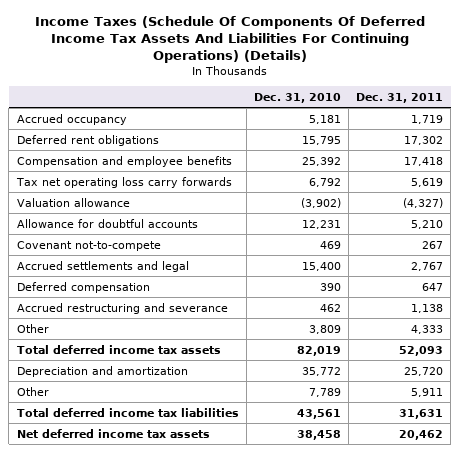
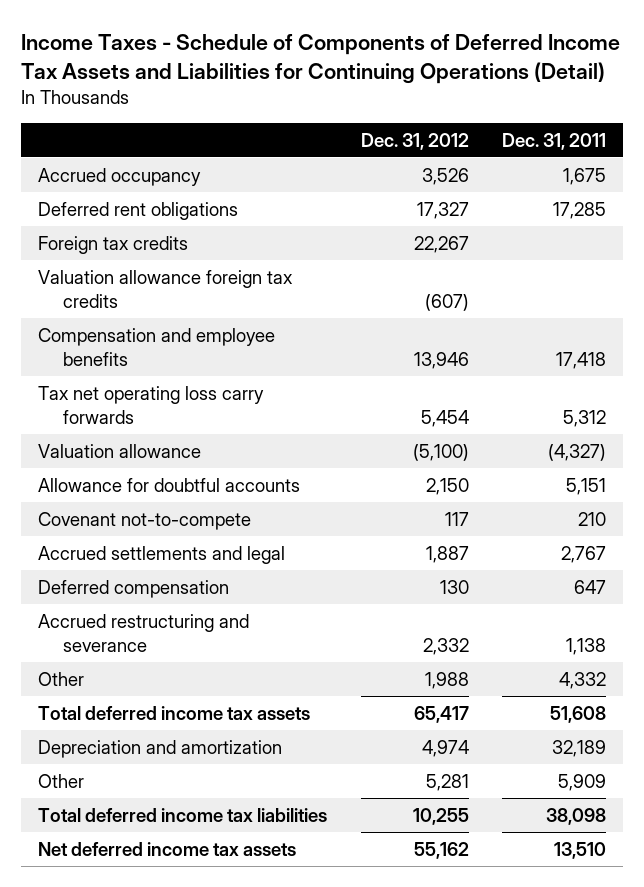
- Income Taxes (Schedule Of Components Of Deferred Income Tax Assets And Liabilities For Continuing Operations) (Details)
+ Income Taxes - Schedule of Components of Deferred Income Tax Assets and Liabilities for Continuing Operations (Detail)
- | Dec. 31, 2010 | Dec. 31, 2011
+ | Dec. 31, 2012 | Dec. 31, 2011
- Accrued occupancy | 5,181 | 1,719
- Deferred rent obligations | 15,795 | 17,302
+ Accrued occupancy | 3,526 | 1,675
+ Deferred rent obligations | 17,327 | 17,285
+ Foreign tax credits | 22,267 |
+ Valuation allowance foreign tax credits | (607) |
- Tax net operating loss carry forwards | 6,792 | 5,619
+ Tax net operating loss carry forwards | 5,454 | 5,312
- Allowance for doubtful accounts | 12,231 | 5,210
- Covenant not-to-compete | 469 | 267
+ Allowance for doubtful accounts | 2,150 | 5,151
+ Covenant not-to-compete | 117 | 210
- Other | 3,809 | 4,333
- Total deferred income tax assets | 82,019 | 52,093
- Depreciation and amortization | 35,772 | 25,720
- Other | 7,789 | 5,911
- Total deferred income tax liabilities | 43,561 | 31,631
- Net deferred income tax assets | 38,458 | 20,462
+ Other | 1,988 | 4,332
+ Total deferred income tax assets | 65,417 | 51,608
+ Depreciation and amortization | 4,974 | 32,189
+ Other | 5,281 | 5,909
+ Total deferred income tax liabilities | 10,255 | 38,098
+ Net deferred income tax assets | 55,162 | 13,510

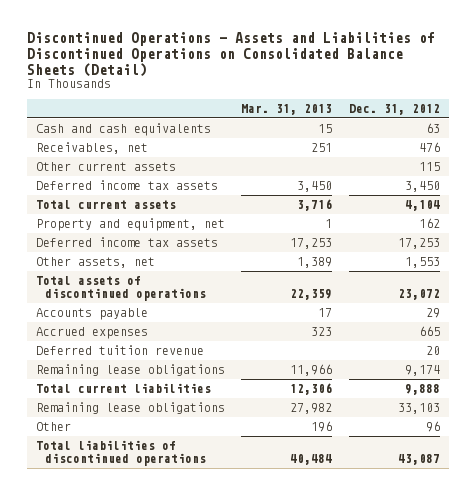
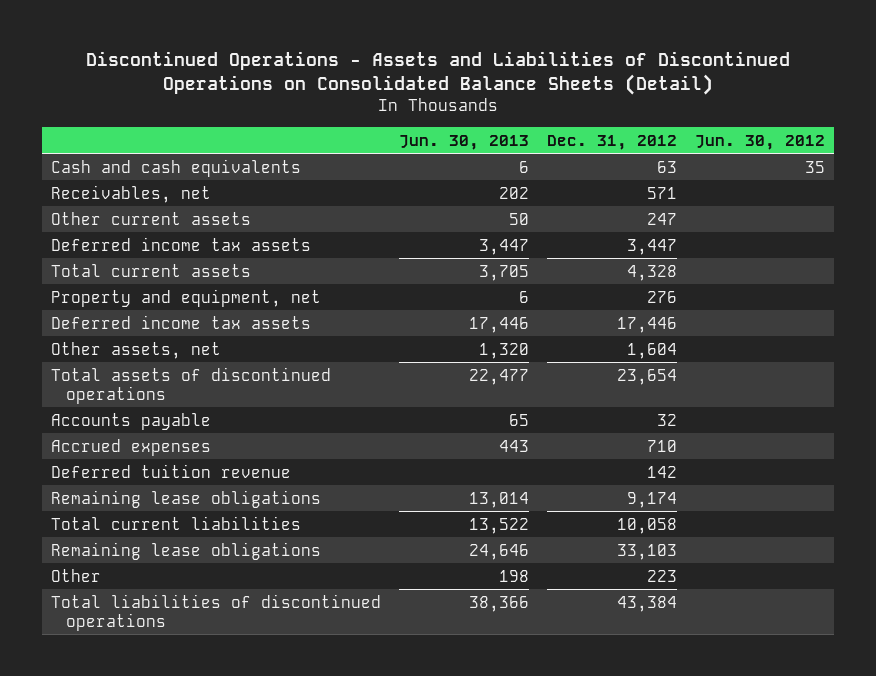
- | Mar. 31, 2013 | Dec. 31, 2012
+ | Jun. 30, 2013 | Dec. 31, 2012 | Jun. 30, 2012
- Receivables, net | 251 | 476
- Other current assets | | 115
- Deferred income tax assets | 3,450 | 3,450
- Total current assets | 3,716 | 4,104
- Property and equipment, net | 1 | 162
- Deferred income tax assets | 17,253 | 17,253
- Other assets, net | 1,389 | 1,553
- Total assets of discontinued operations | 22,359 | 23,072
- Accounts payable | 17 | 29
- Accrued expenses | 323 | 665
- Deferred tuition revenue | | 20
+ Receivables, net | 202 | 571 |
+ Other current assets | 50 | 247 |
+ Deferred income tax assets | 3,447 | 3,447 |
+ Total current assets | 3,705 | 4,328 |
+ Property and equipment, net | 6 | 276 |
+ Deferred income tax assets | 17,446 | 17,446 |
+ Other assets, net | 1,320 | 1,604 |
+ Total assets of discontinued operations | 22,477 | 23,654 |
+ Accounts payable | 65 | 32 |
+ Accrued expenses | 443 | 710 |
+ Deferred tuition revenue | | 142 |
- Total current liabilities | 12,306 | 9,888
+ Total current liabilities | 13,522 | 10,058 |
- Other | 196 | 96
- Total liabilities of discontinued operations | 40,484 | 43,087
+ Other | 198 | 223 |
+ Total liabilities of discontinued operations | 38,366 | 43,384 |

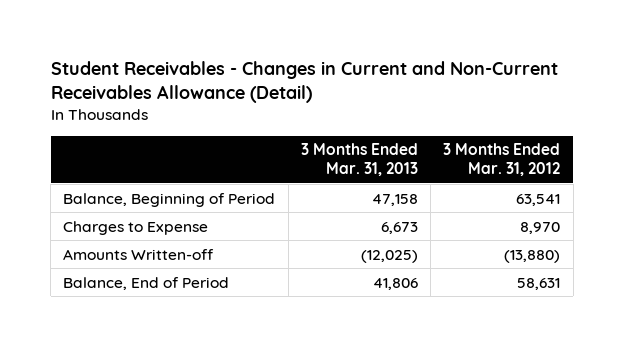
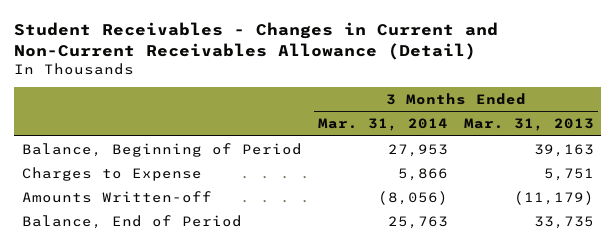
- | 3 Months Ended Mar. 31, 2013 | 3 Months Ended Mar. 31, 2012
+ | 3 Months Ended Mar. 31, 2014 | 3 Months Ended Mar. 31, 2013
- Balance, Beginning of Period | 47,158 | 63,541
- Charges to Expense | 6,673 | 8,970
- Amounts Written-off | (12,025) | (13,880)
- Balance, End of Period | 41,806 | 58,631
+ Balance, Beginning of Period | 27,953 | 39,163
+ Charges to Expense | 5,866 | 5,751
+ Amounts Written-off | (8,056) | (11,179)
+ Balance, End of Period | 25,763 | 33,735

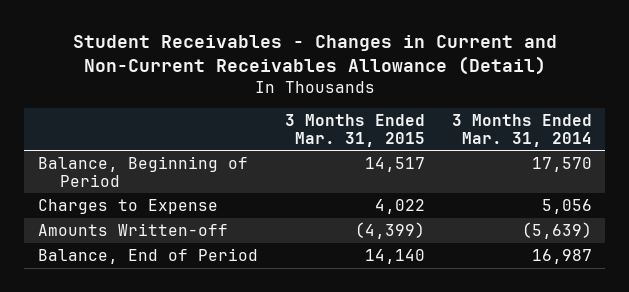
- | 3 Months Ended Mar. 31, 2014 | 3 Months Ended Mar. 31, 2013
+ | 3 Months Ended Mar. 31, 2015 | 3 Months Ended Mar. 31, 2014
- Balance, Beginning of Period | 27,953 | 39,163
- Charges to Expense | 5,866 | 5,751
- Amounts Written-off | (8,056) | (11,179)
- Balance, End of Period | 25,763 | 33,735
+ Balance, Beginning of Period | 14,517 | 17,570
+ Charges to Expense | 4,022 | 5,056
+ Amounts Written-off | (4,399) | (5,639)
+ Balance, End of Period | 14,140 | 16,987

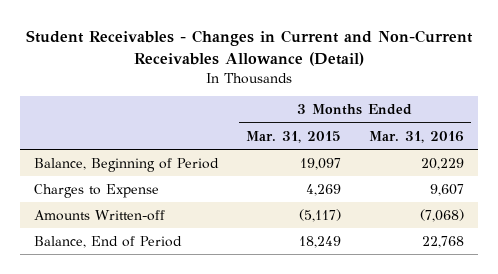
- | 3 Months Ended Mar. 31, 2015 | 3 Months Ended Mar. 31, 2014
+ | 3 Months Ended Mar. 31, 2015 | 3 Months Ended Mar. 31, 2016
- Balance, Beginning of Period | 14,517 | 17,570
- Charges to Expense | 4,022 | 5,056
- Amounts Written-off | (4,399) | (5,639)
- Balance, End of Period | 14,140 | 16,987
+ Balance, Beginning of Period | 19,097 | 20,229
+ Charges to Expense | 4,269 | 9,607
+ Amounts Written-off | (5,117) | (7,068)
+ Balance, End of Period | 18,249 | 22,768

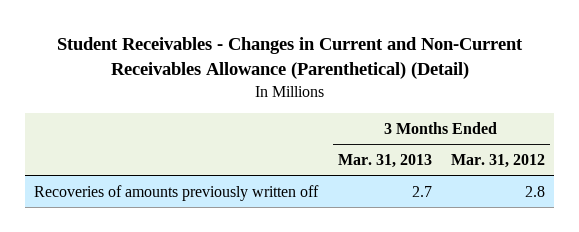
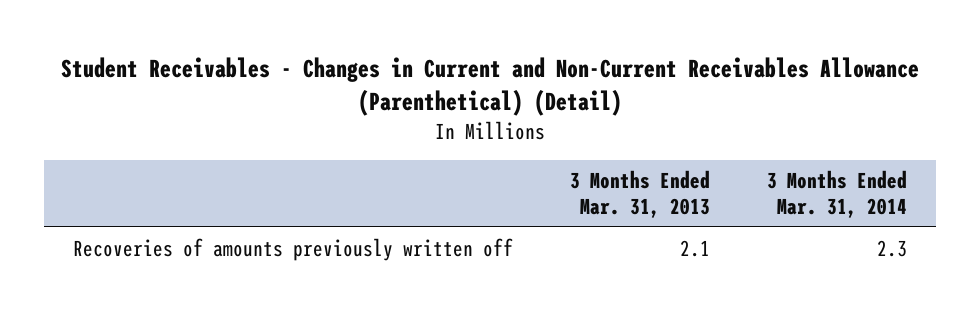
- | 3 Months Ended Mar. 31, 2013 | 3 Months Ended Mar. 31, 2012
+ | 3 Months Ended Mar. 31, 2013 | 3 Months Ended Mar. 31, 2014
- Recoveries of amounts previously written off | 2.7 | 2.8
+ Recoveries of amounts previously written off | 2.1 | 2.3

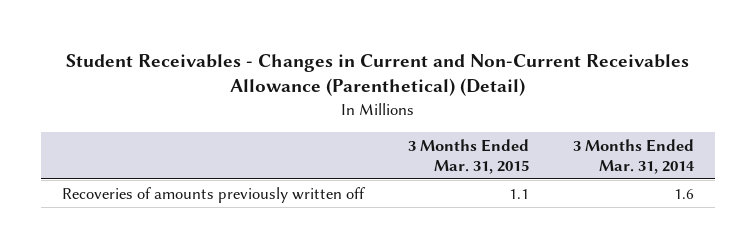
- | 3 Months Ended Mar. 31, 2013 | 3 Months Ended Mar. 31, 2014
+ | 3 Months Ended Mar. 31, 2015 | 3 Months Ended Mar. 31, 2014
- Recoveries of amounts previously written off | 2.1 | 2.3
+ Recoveries of amounts previously written off | 1.1 | 1.6

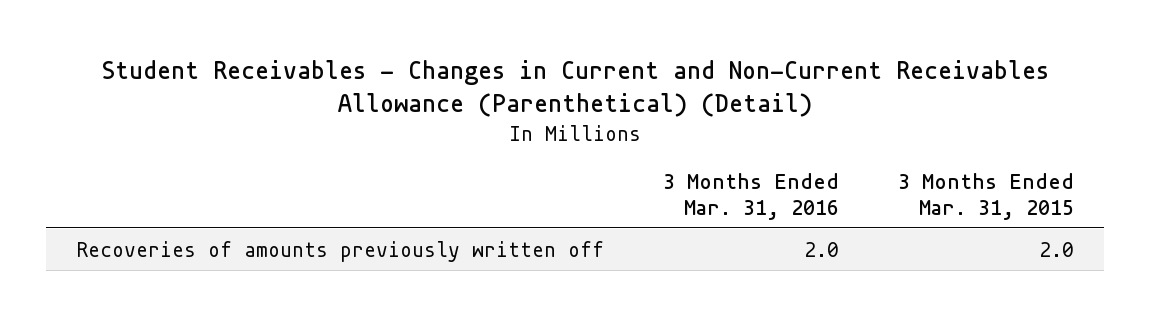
- | 3 Months Ended Mar. 31, 2015 | 3 Months Ended Mar. 31, 2014
+ | 3 Months Ended Mar. 31, 2016 | 3 Months Ended Mar. 31, 2015
- Recoveries of amounts previously written off | 1.1 | 1.6
+ Recoveries of amounts previously written off | 2.0 | 2.0

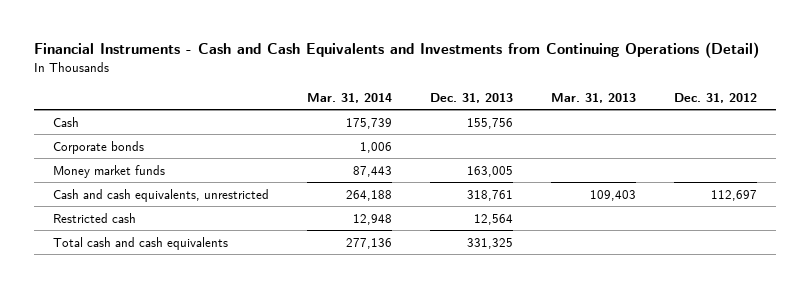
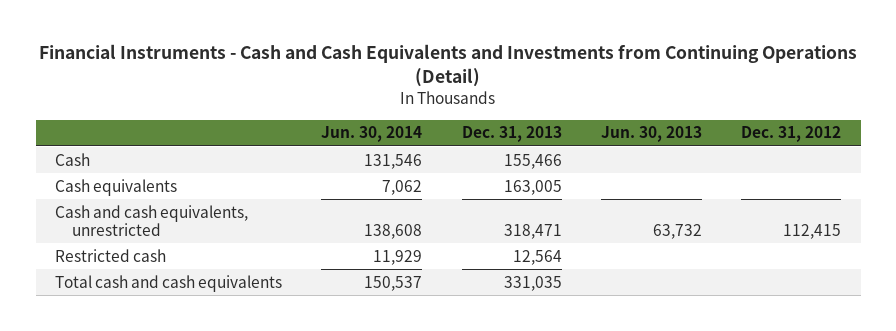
- | Mar. 31, 2014 | Dec. 31, 2013 | Mar. 31, 2013 | Dec. 31, 2012
+ | Jun. 30, 2014 | Dec. 31, 2013 | Jun. 30, 2013 | Dec. 31, 2012
- Cash | 175,739 | 155,756 | |
- Corporate bonds | 1,006 | | |
- Money market funds | 87,443 | 163,005 | |
- Cash and cash equivalents, unrestricted | 264,188 | 318,761 | 109,403 | 112,697
+ Cash | 131,546 | 155,466 | |
+ Cash equivalents | 7,062 | 163,005 | |
+ Cash and cash equivalents, unrestricted | 138,608 | 318,471 | 63,732 | 112,415
- Total cash and cash equivalents | 277,136 | 331,325 | |
+ Total cash and cash equivalents | 150,537 | 331,035 | |

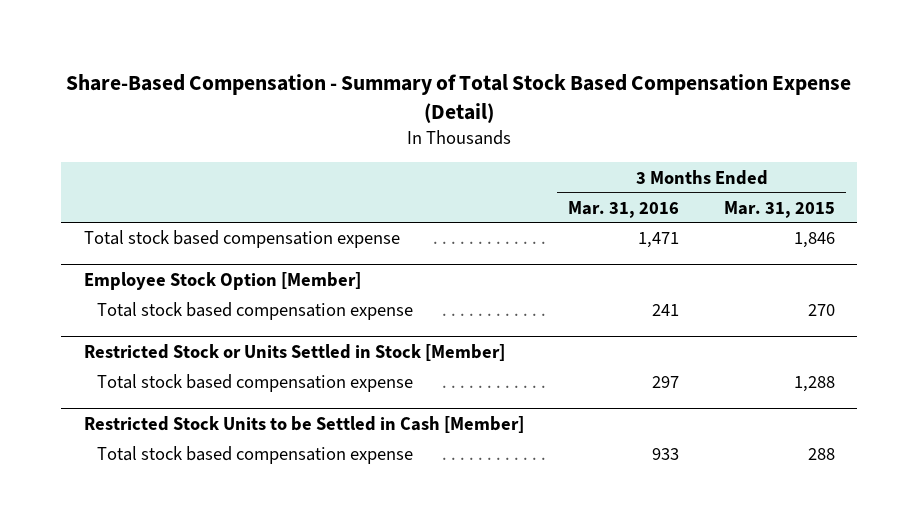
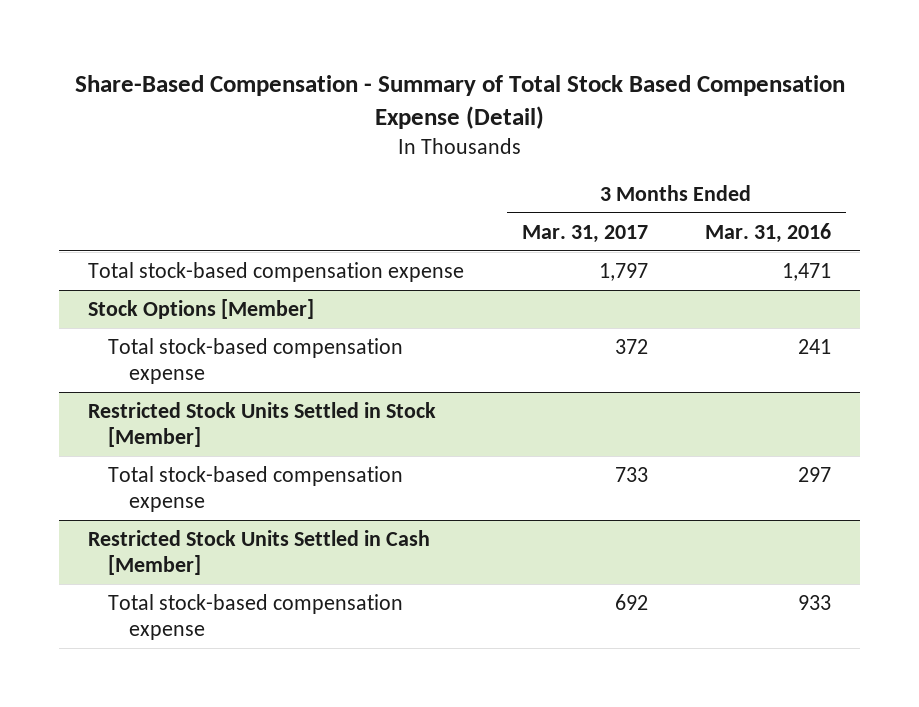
- | 3 Months Ended Mar. 31, 2016 | 3 Months Ended Mar. 31, 2015
+ | 3 Months Ended Mar. 31, 2017 | 3 Months Ended Mar. 31, 2016
- Total stock based compensation expense | 1,471 | 1,846
- Employee Stock Option [Member]
- Total stock based compensation expense | 241 | 270
- Restricted Stock or Units Settled in Stock [Member]
- Total stock based compensation expense | 297 | 1,288
- Restricted Stock Units to be Settled in Cash [Member]
- Total stock based compensation expense | 933 | 288
+ Total stock-based compensation expense | 1,797 | 1,471
+ Stock Options [Member]
+ Total stock-based compensation expense | 372 | 241
+ Restricted Stock Units Settled in Stock [Member]
+ Total stock-based compensation expense | 733 | 297
+ Restricted Stock Units Settled in Cash [Member]
+ Total stock-based compensation expense | 692 | 933

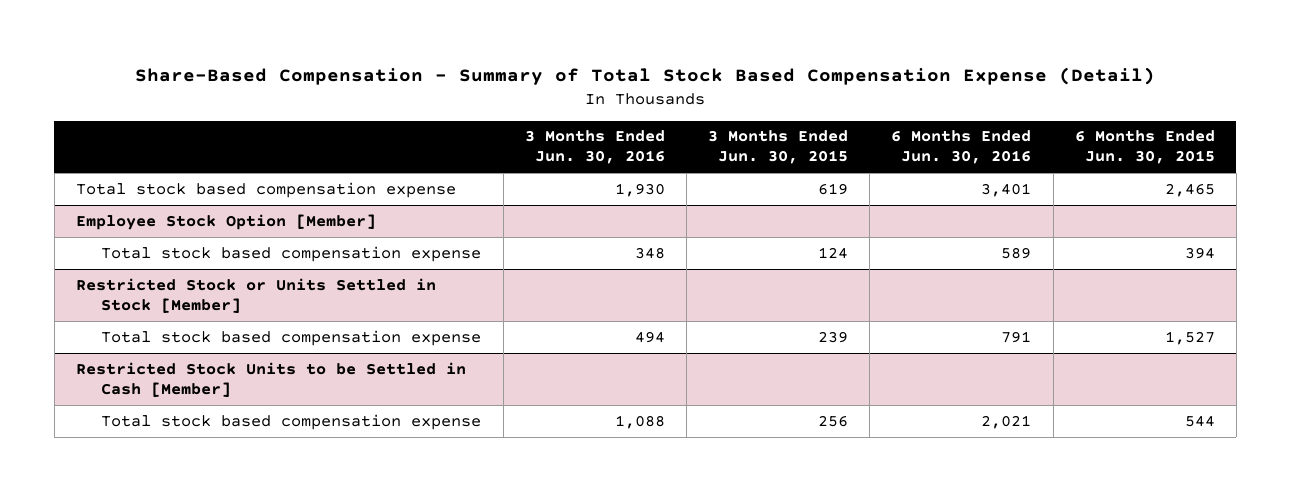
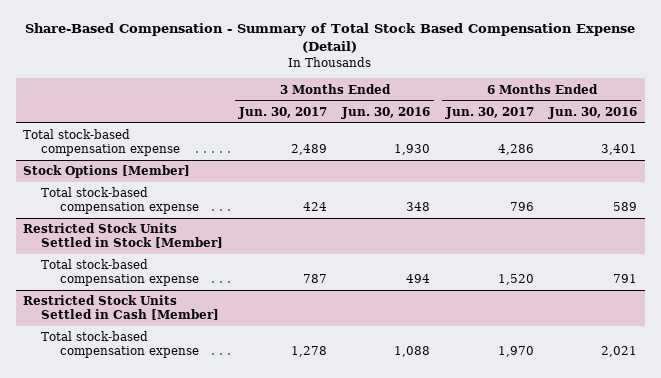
- | 3 Months Ended Jun. 30, 2016 | 3 Months Ended Jun. 30, 2015 | 6 Months Ended Jun. 30, 2016 | 6 Months Ended Jun. 30, 2015
+ | 3 Months Ended Jun. 30, 2017 | 3 Months Ended Jun. 30, 2016 | 6 Months Ended Jun. 30, 2017 | 6 Months Ended Jun. 30, 2016
- Total stock based compensation expense | 1,930 | 619 | 3,401 | 2,465
- Employee Stock Option [Member]
- Total stock based compensation expense | 348 | 124 | 589 | 394
- Restricted Stock or Units Settled in Stock [Member]
- Total stock based compensation expense | 494 | 239 | 791 | 1,527
- Restricted Stock Units to be Settled in Cash [Member]
- Total stock based compensation expense | 1,088 | 256 | 2,021 | 544
+ Total stock-based compensation expense | 2,489 | 1,930 | 4,286 | 3,401
+ Stock Options [Member]
+ Total stock-based compensation expense | 424 | 348 | 796 | 589
+ Restricted Stock Units Settled in Stock [Member]
+ Total stock-based compensation expense | 787 | 494 | 1,520 | 791
+ Restricted Stock Units Settled in Cash [Member]
+ Total stock-based compensation expense | 1,278 | 1,088 | 1,970 | 2,021

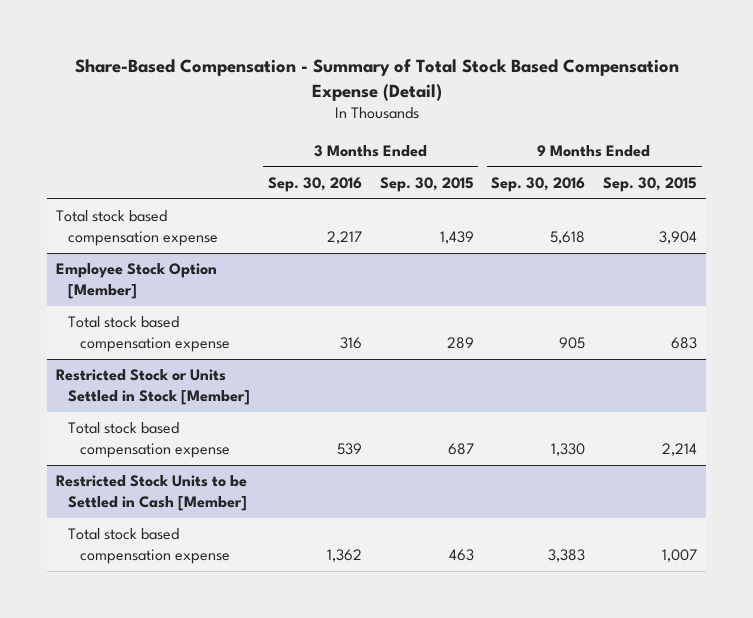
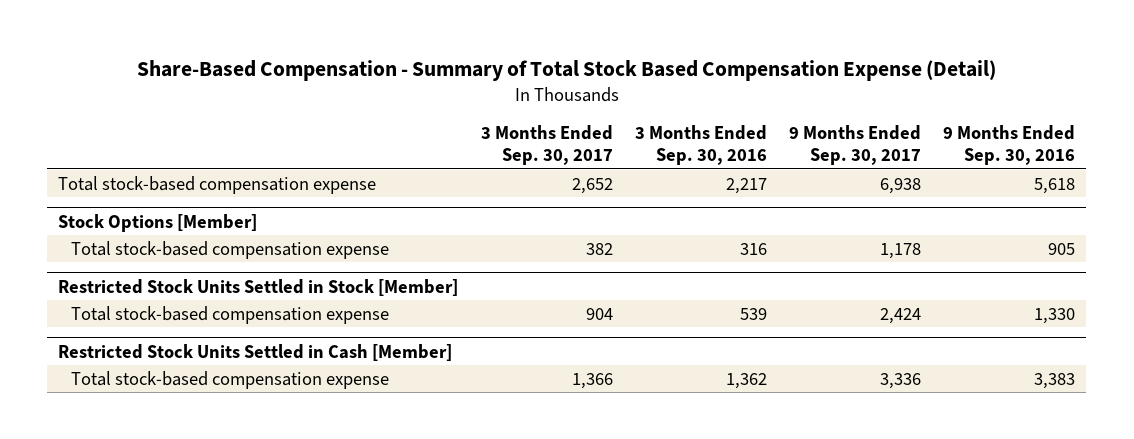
- | 3 Months Ended Sep. 30, 2016 | 3 Months Ended Sep. 30, 2015 | 9 Months Ended Sep. 30, 2016 | 9 Months Ended Sep. 30, 2015
+ | 3 Months Ended Sep. 30, 2017 | 3 Months Ended Sep. 30, 2016 | 9 Months Ended Sep. 30, 2017 | 9 Months Ended Sep. 30, 2016
- Total stock based compensation expense | 2,217 | 1,439 | 5,618 | 3,904
- Employee Stock Option [Member]
- Total stock based compensation expense | 316 | 289 | 905 | 683
- Restricted Stock or Units Settled in Stock [Member]
- Total stock based compensation expense | 539 | 687 | 1,330 | 2,214
- Restricted Stock Units to be Settled in Cash [Member]
- Total stock based compensation expense | 1,362 | 463 | 3,383 | 1,007
+ Total stock-based compensation expense | 2,652 | 2,217 | 6,938 | 5,618
+ Stock Options [Member]
+ Total stock-based compensation expense | 382 | 316 | 1,178 | 905
+ Restricted Stock Units Settled in Stock [Member]
+ Total stock-based compensation expense | 904 | 539 | 2,424 | 1,330
+ Restricted Stock Units Settled in Cash [Member]
+ Total stock-based compensation expense | 1,366 | 1,362 | 3,336 | 3,383

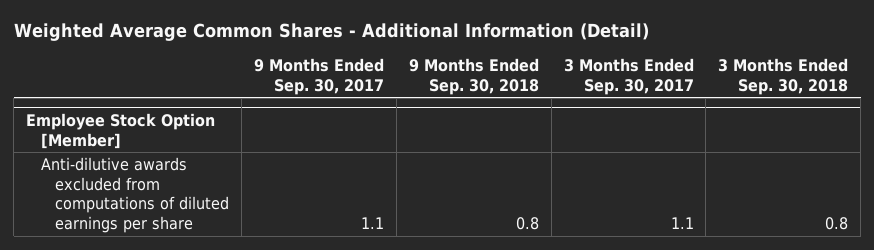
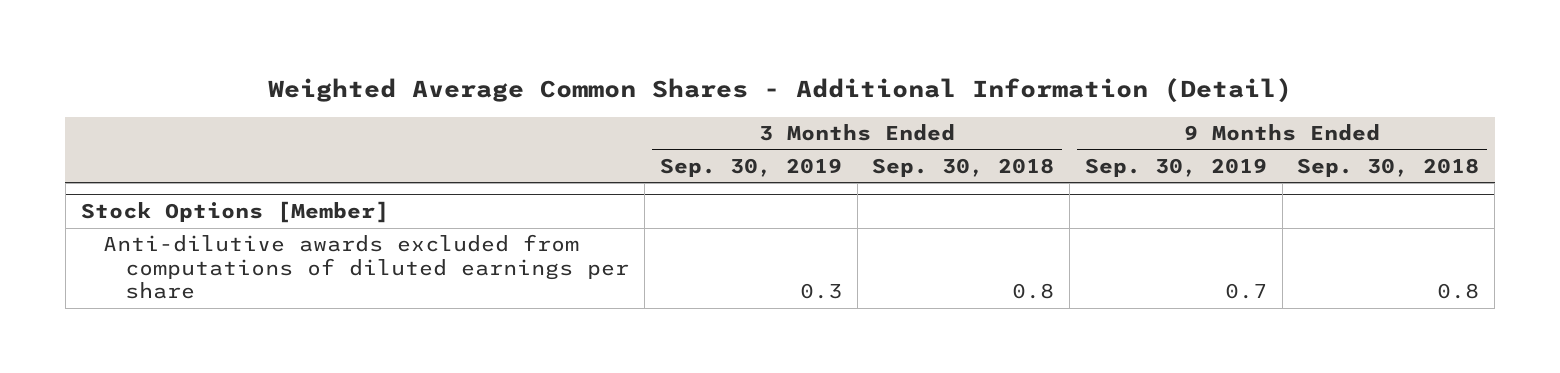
- | 9 Months Ended Sep. 30, 2017 | 9 Months Ended Sep. 30, 2018 | 3 Months Ended Sep. 30, 2017 | 3 Months Ended Sep. 30, 2018
+ | 3 Months Ended Sep. 30, 2019 | 3 Months Ended Sep. 30, 2018 | 9 Months Ended Sep. 30, 2019 | 9 Months Ended Sep. 30, 2018
- Employee Stock Option [Member]
+ Stock Options [Member]

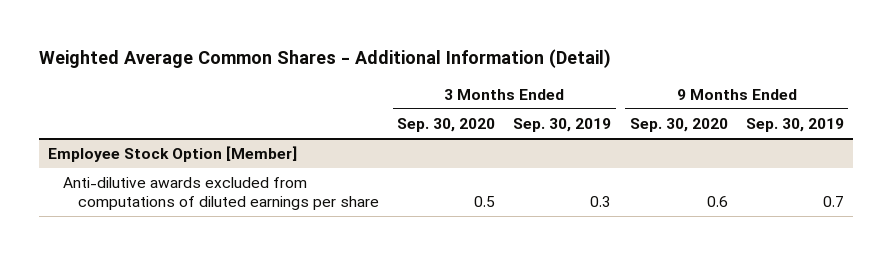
- | 3 Months Ended Sep. 30, 2019 | 3 Months Ended Sep. 30, 2018 | 9 Months Ended Sep. 30, 2019 | 9 Months Ended Sep. 30, 2018
+ | 3 Months Ended Sep. 30, 2020 | 3 Months Ended Sep. 30, 2019 | 9 Months Ended Sep. 30, 2020 | 9 Months Ended Sep. 30, 2019
- Stock Options [Member]
+ Employee Stock Option [Member]

